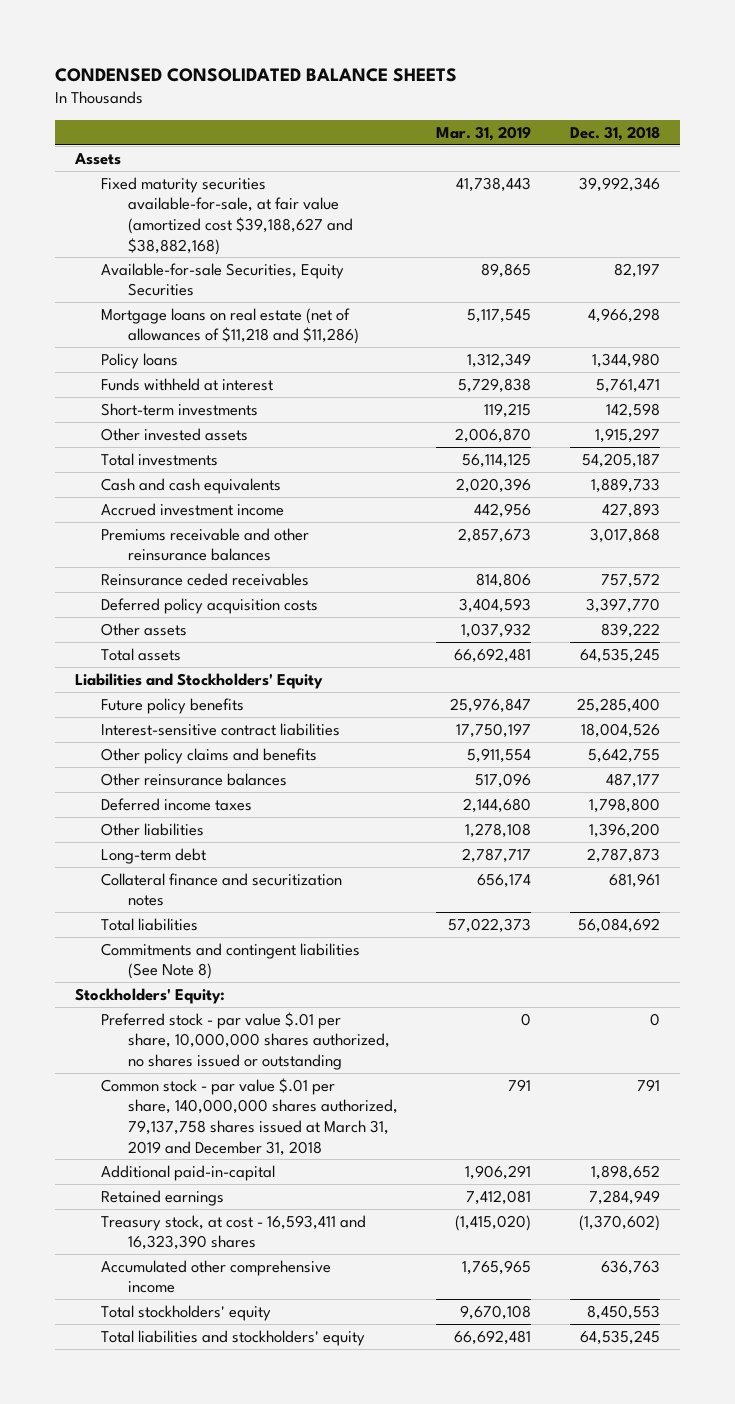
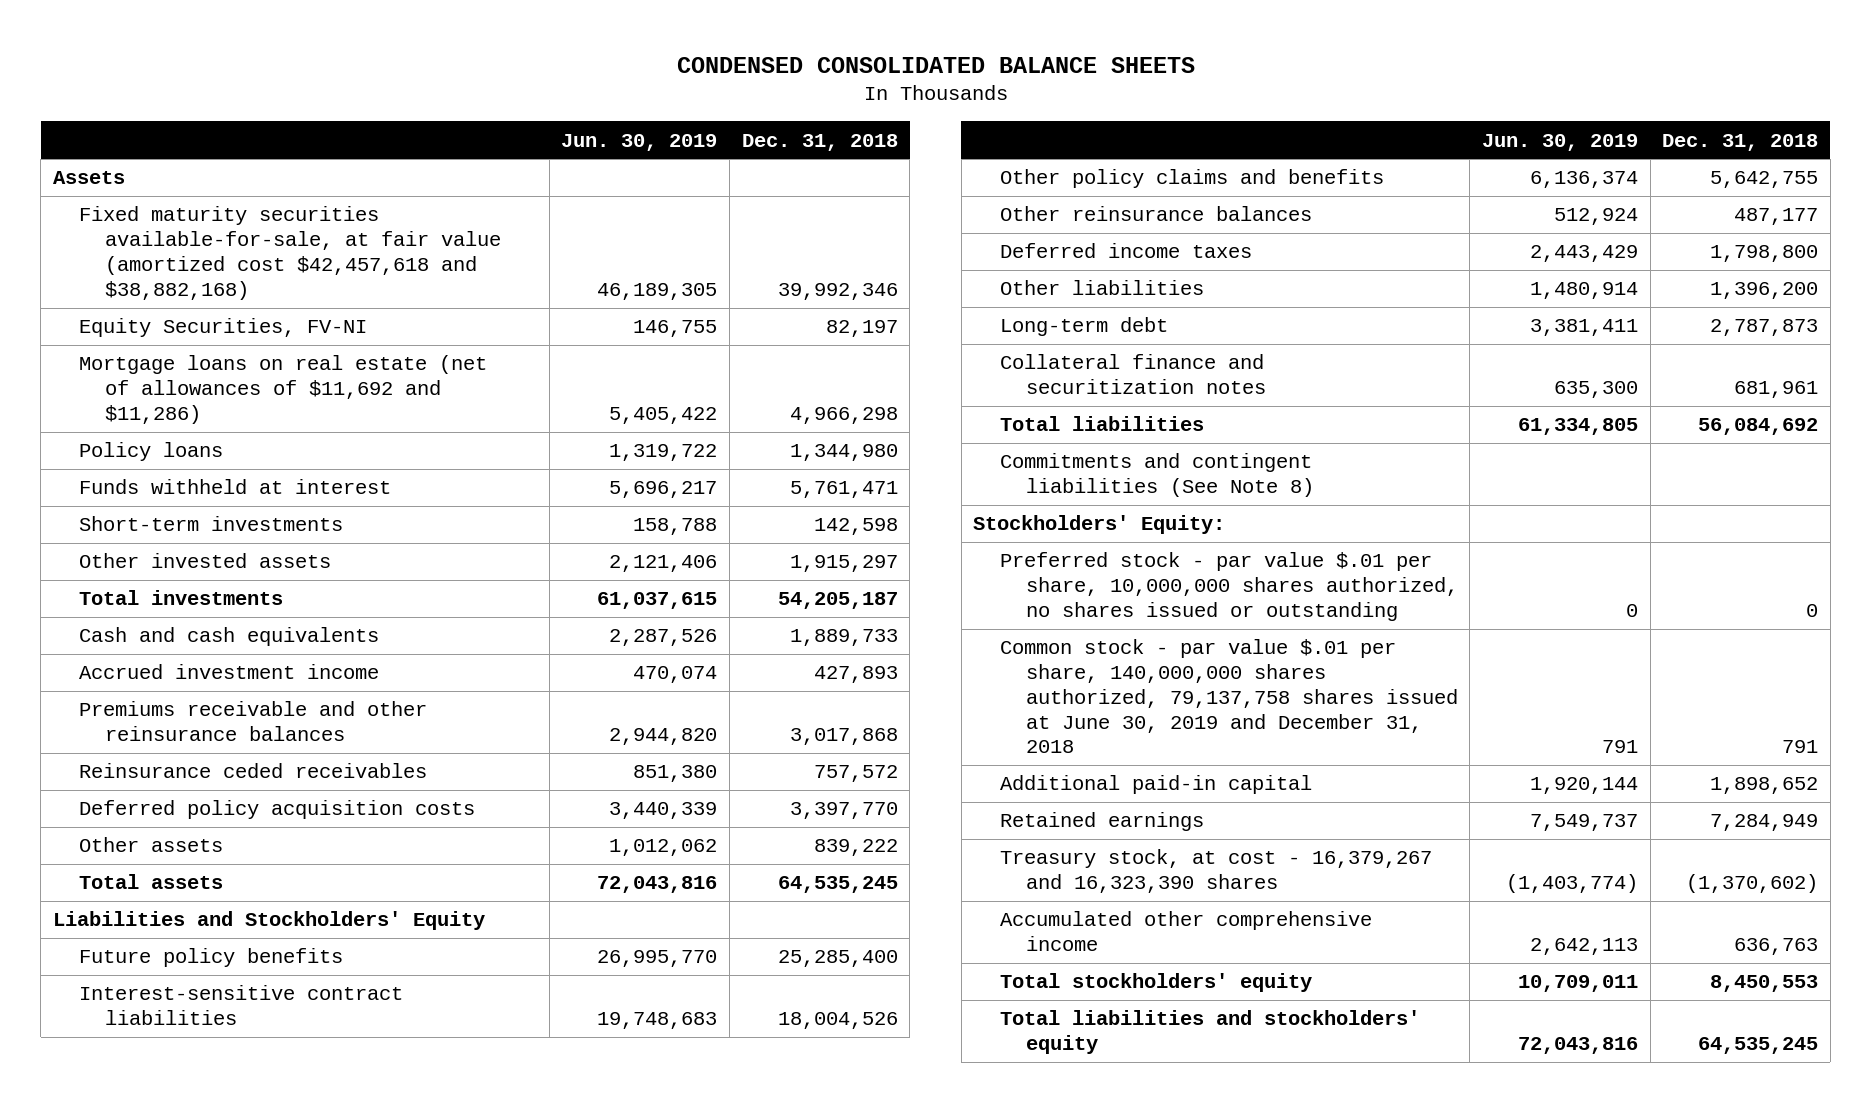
- | Mar. 31, 2019 | Dec. 31, 2018
+ | Jun. 30, 2019 | Dec. 31, 2018
- Fixed maturity securities available-for-sale, at fair value (amortized cost $39,188,627 and $38,882,168) | 41,738,443 | 39,992,346
- Available-for-sale Securities, Equity Securities | 89,865 | 82,197
- Mortgage loans on real estate (net of allowances of $11,218 and $11,286) | 5,117,545 | 4,966,298
+ Fixed maturity securities available-for-sale, at fair value (amortized cost $42,457,618 and $38,882,168) | 46,189,305 | 39,992,346
+ Equity Securities, FV-NI | 146,755 | 82,197
+ Mortgage loans on real estate (net of allowances of $11,692 and $11,286) | 5,405,422 | 4,966,298
- Common stock - par value $.01 per share, 140,000,000 shares authorized, 79,137,758 shares issued at March 31, 2019 and December 31, 2018 | 791 | 791
- Additional paid-in-capital | 1,906,291 | 1,898,652
+ Common stock - par value $.01 per share, 140,000,000 shares authorized, 79,137,758 shares issued at June 30, 2019 and December 31, 2018 | 791 | 791
+ Additional paid-in capital | 1,920,144 | 1,898,652
- Treasury stock, at cost - 16,593,411 and 16,323,390 shares | (1,415,020) | (1,370,602)
+ Treasury stock, at cost - 16,379,267 and 16,323,390 shares | (1,403,774) | (1,370,602)

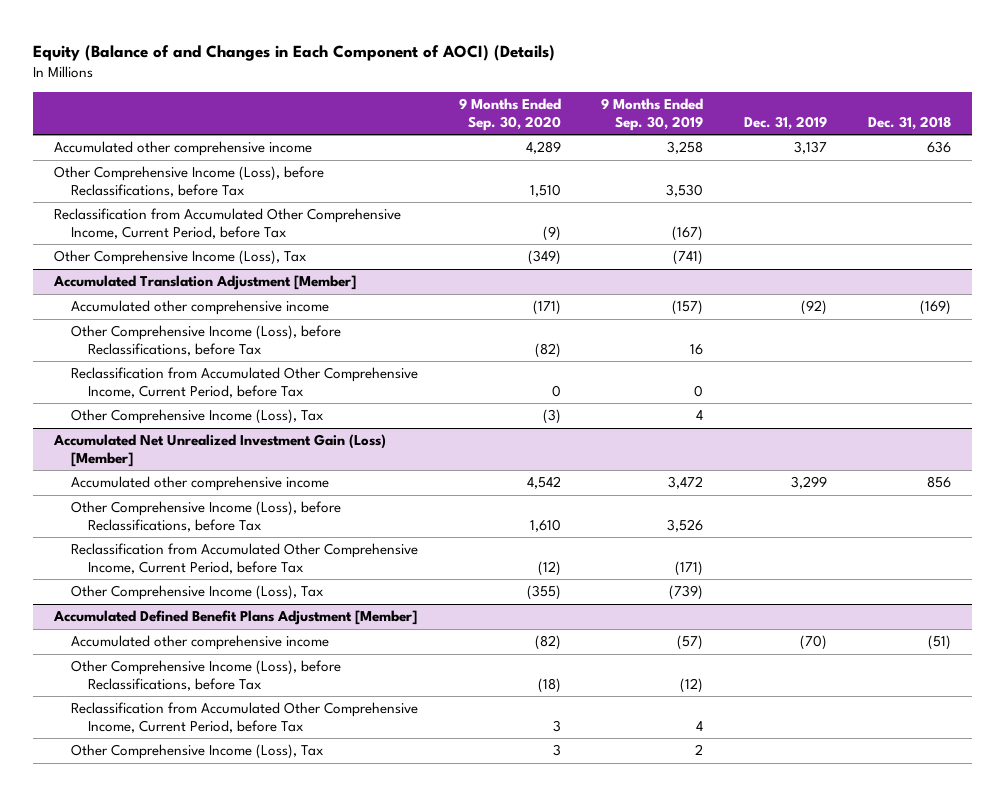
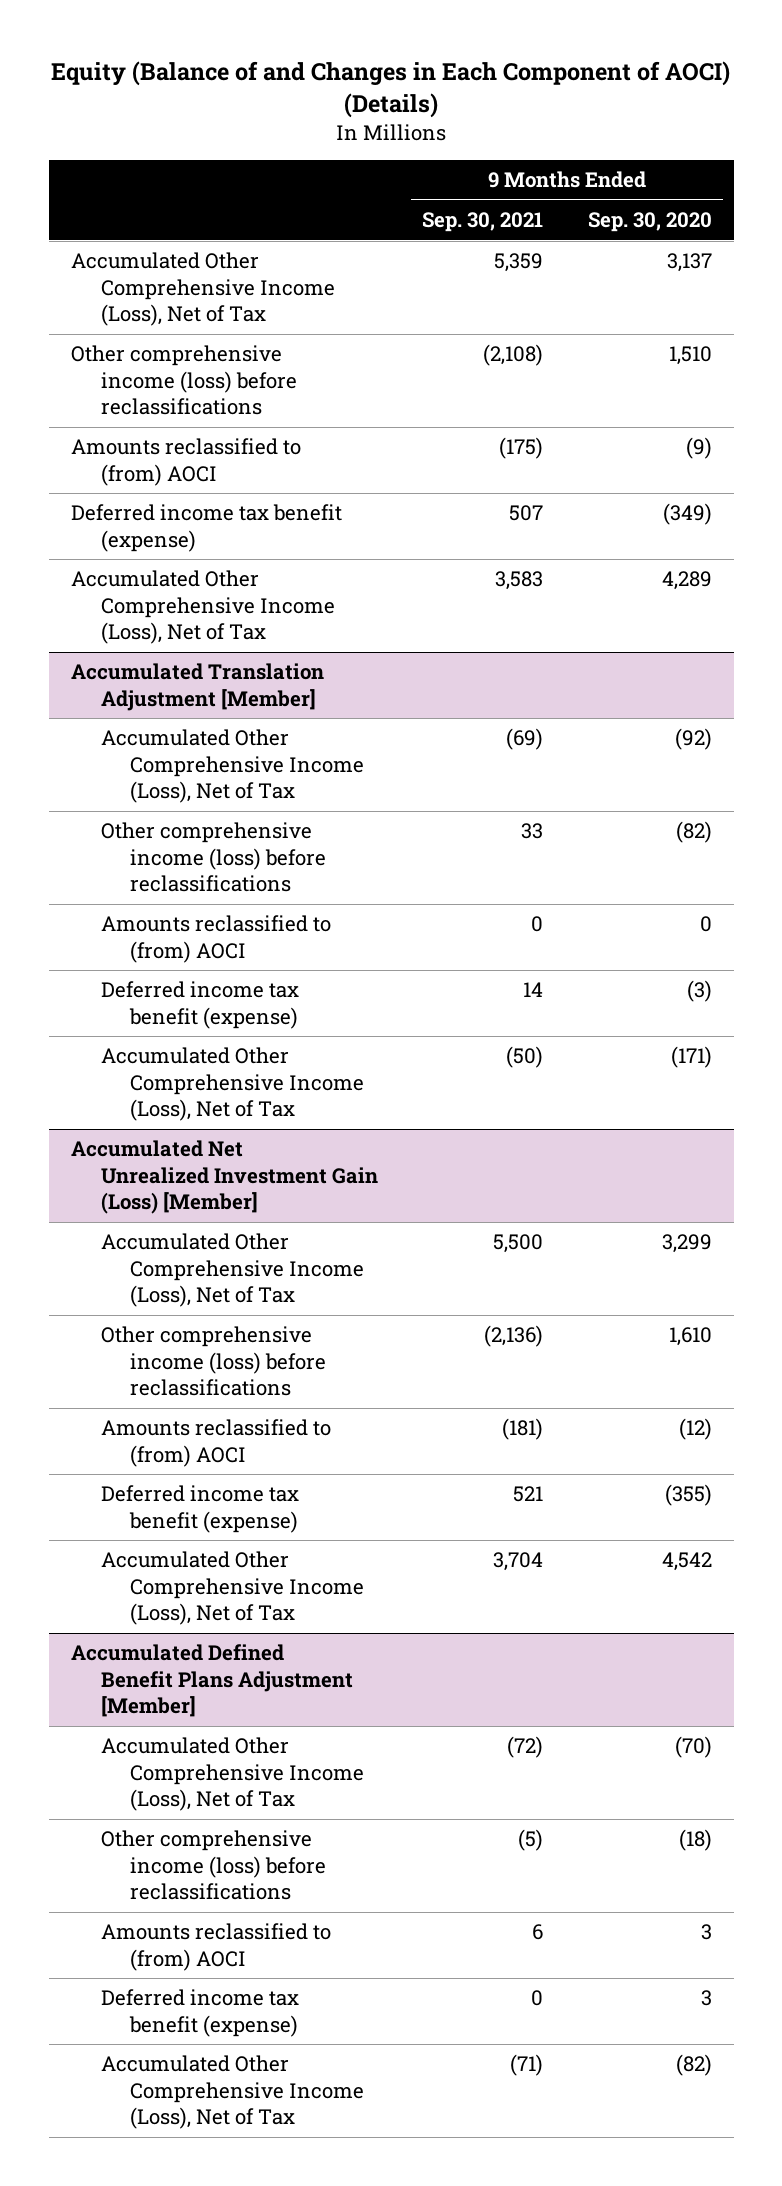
- | 9 Months Ended Sep. 30, 2020 | 9 Months Ended Sep. 30, 2019 | Dec. 31, 2019 | Dec. 31, 2018
+ | 9 Months Ended Sep. 30, 2021 | 9 Months Ended Sep. 30, 2020
- Accumulated other comprehensive income | 4,289 | 3,258 | 3,137 | 636
- Other Comprehensive Income (Loss), before Reclassifications, before Tax | 1,510 | 3,530 | |
- Reclassification from Accumulated Other Comprehensive Income, Current Period, before Tax | (9) | (167) | |
- Other Comprehensive Income (Loss), Tax | (349) | (741) | |
+ Accumulated Other Comprehensive Income (Loss), Net of Tax | 5,359 | 3,137
+ Other comprehensive income (loss) before reclassifications | (2,108) | 1,510
+ Amounts reclassified to (from) AOCI | (175) | (9)
+ Deferred income tax benefit (expense) | 507 | (349)
+ Accumulated Other Comprehensive Income (Loss), Net of Tax | 3,583 | 4,289
@ Accumulated Translation Adjustment [Member]
- Accumulated other comprehensive income | (171) | (157) | (92) | (169)
- Other Comprehensive Income (Loss), before Reclassifications, before Tax | (82) | 16 | |
- Reclassification from Accumulated Other Comprehensive Income, Current Period, before Tax | 0 | 0 | |
- Other Comprehensive Income (Loss), Tax | (3) | 4 | |
+ Accumulated Other Comprehensive Income (Loss), Net of Tax | (69) | (92)
+ Other comprehensive income (loss) before reclassifications | 33 | (82)
+ Amounts reclassified to (from) AOCI | 0 | 0
+ Deferred income tax benefit (expense) | 14 | (3)
+ Accumulated Other Comprehensive Income (Loss), Net of Tax | (50) | (171)
@ Accumulated Net Unrealized Investment Gain (Loss) [Member]
- Accumulated other comprehensive income | 4,542 | 3,472 | 3,299 | 856
- Other Comprehensive Income (Loss), before Reclassifications, before Tax | 1,610 | 3,526 | |
- Reclassification from Accumulated Other Comprehensive Income, Current Period, before Tax | (12) | (171) | |
- Other Comprehensive Income (Loss), Tax | (355) | (739) | |
+ Accumulated Other Comprehensive Income (Loss), Net of Tax | 5,500 | 3,299
+ Other comprehensive income (loss) before reclassifications | (2,136) | 1,610
+ Amounts reclassified to (from) AOCI | (181) | (12)
+ Deferred income tax benefit (expense) | 521 | (355)
+ Accumulated Other Comprehensive Income (Loss), Net of Tax | 3,704 | 4,542
@ Accumulated Defined Benefit Plans Adjustment [Member]
- Accumulated other comprehensive income | (82) | (57) | (70) | (51)
- Other Comprehensive Income (Loss), before Reclassifications, before Tax | (18) | (12) | |
- Reclassification from Accumulated Other Comprehensive Income, Current Period, before Tax | 3 | 4 | |
- Other Comprehensive Income (Loss), Tax | 3 | 2 | |
+ Accumulated Other Comprehensive Income (Loss), Net of Tax | (72) | (70)
+ Other comprehensive income (loss) before reclassifications | (5) | (18)
+ Amounts reclassified to (from) AOCI | 6 | 3
+ Deferred income tax benefit (expense) | 0 | 3
+ Accumulated Other Comprehensive Income (Loss), Net of Tax | (71) | (82)

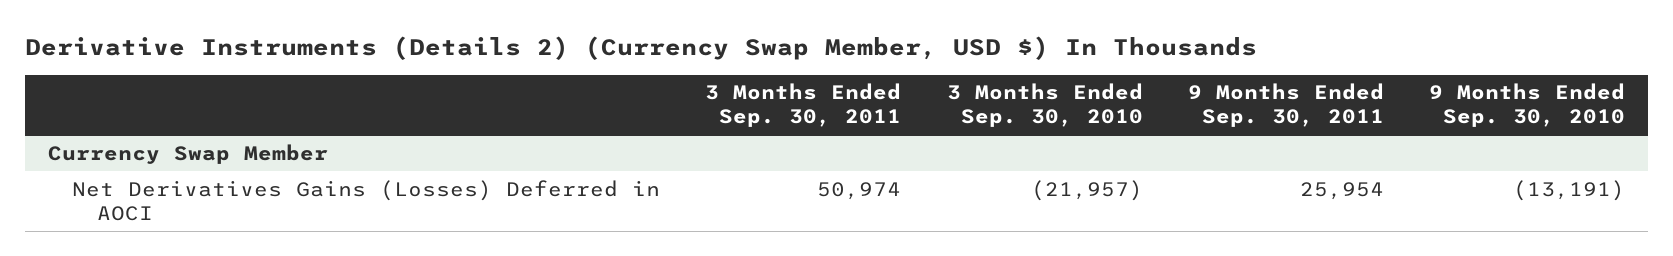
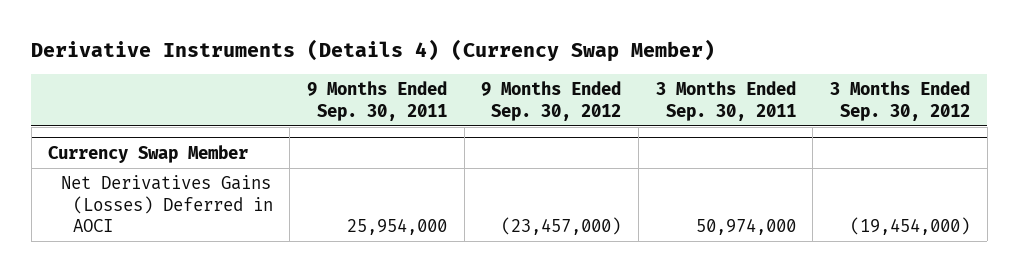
- Derivative Instruments (Details 2) (Currency Swap Member, USD $) In Thousands
+ Derivative Instruments (Details 4) (Currency Swap Member)
- | 3 Months Ended Sep. 30, 2011 | 3 Months Ended Sep. 30, 2010 | 9 Months Ended Sep. 30, 2011 | 9 Months Ended Sep. 30, 2010
+ | 9 Months Ended Sep. 30, 2011 | 9 Months Ended Sep. 30, 2012 | 3 Months Ended Sep. 30, 2011 | 3 Months Ended Sep. 30, 2012
@ Currency Swap Member
- Net Derivatives Gains (Losses) Deferred in AOCI | 50,974 | (21,957) | 25,954 | (13,191)
+ Net Derivatives Gains (Losses) Deferred in AOCI | 25,954,000 | (23,457,000) | 50,974,000 | (19,454,000)

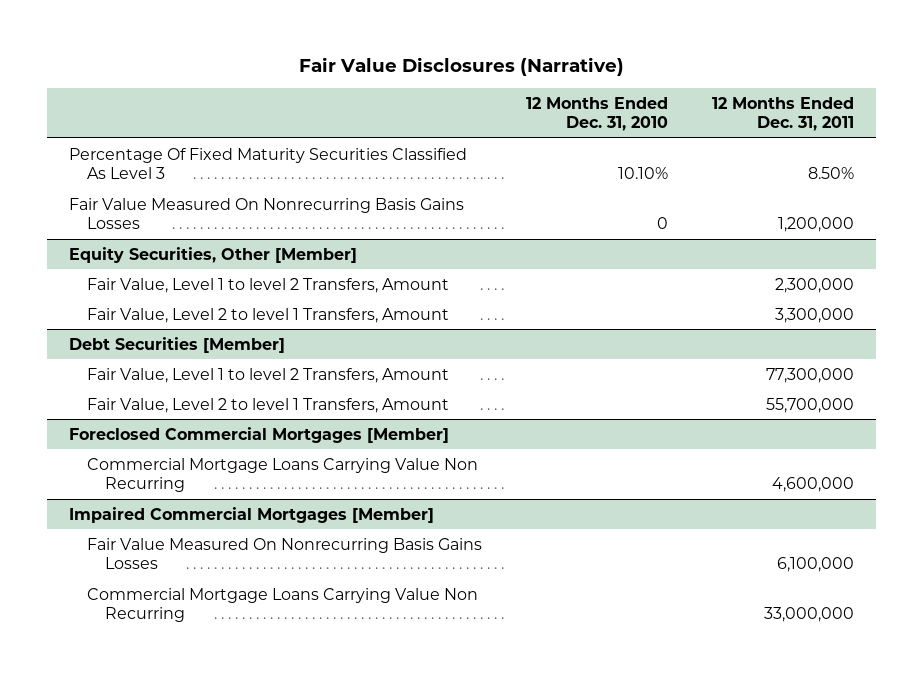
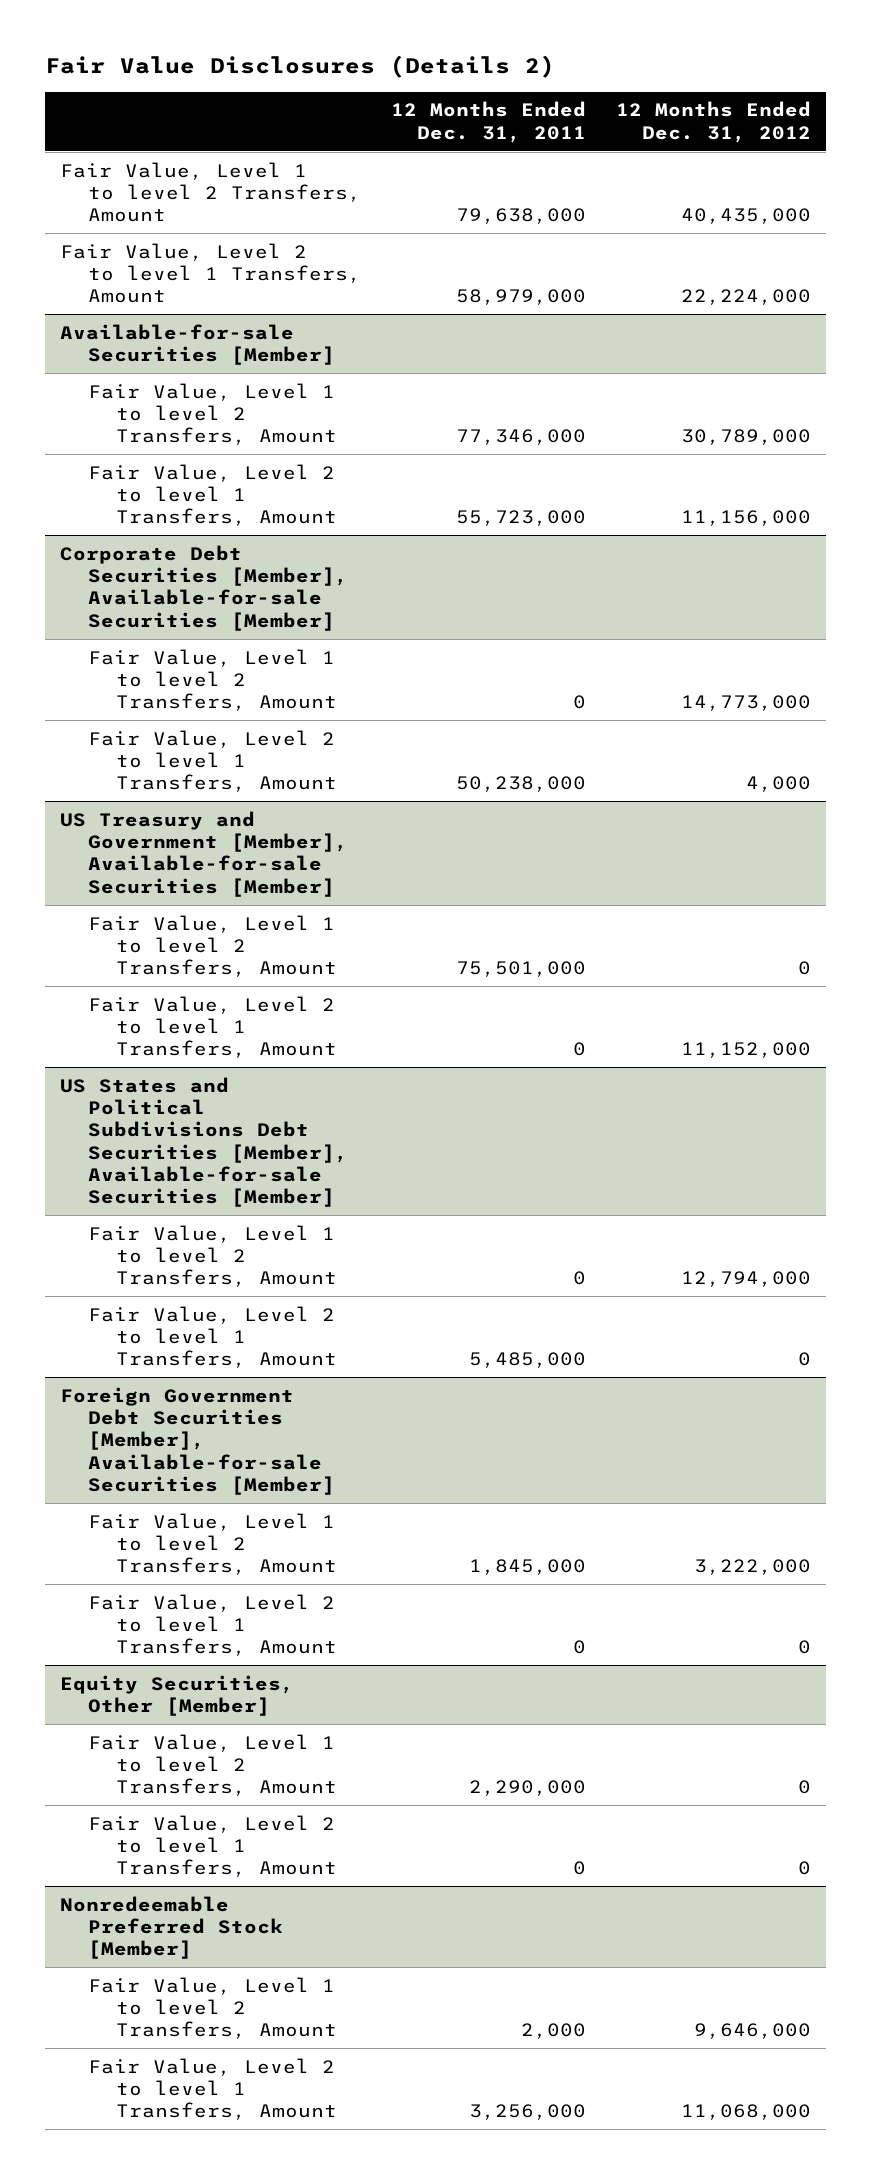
- Fair Value Disclosures (Narrative)
+ Fair Value Disclosures (Details 2)
- | 12 Months Ended Dec. 31, 2010 | 12 Months Ended Dec. 31, 2011
+ | 12 Months Ended Dec. 31, 2011 | 12 Months Ended Dec. 31, 2012
- Percentage Of Fixed Maturity Securities Classified As Level 3 | 10.10% | 8.50%
- Fair Value Measured On Nonrecurring Basis Gains Losses | 0 | 1,200,000
+ Fair Value, Level 1 to level 2 Transfers, Amount | 79,638,000 | 40,435,000
+ Fair Value, Level 2 to level 1 Transfers, Amount | 58,979,000 | 22,224,000
+ Available-for-sale Securities [Member]
+ Fair Value, Level 1 to level 2 Transfers, Amount | 77,346,000 | 30,789,000
+ Fair Value, Level 2 to level 1 Transfers, Amount | 55,723,000 | 11,156,000
+ Corporate Debt Securities [Member], Available-for-sale Securities [Member]
+ Fair Value, Level 1 to level 2 Transfers, Amount | 0 | 14,773,000
+ Fair Value, Level 2 to level 1 Transfers, Amount | 50,238,000 | 4,000
+ US Treasury and Government [Member], Available-for-sale Securities [Member]
+ Fair Value, Level 1 to level 2 Transfers, Amount | 75,501,000 | 0
+ Fair Value, Level 2 to level 1 Transfers, Amount | 0 | 11,152,000
+ US States and Political Subdivisions Debt Securities [Member], Available-for-sale Securities [Member]
+ Fair Value, Level 1 to level 2 Transfers, Amount | 0 | 12,794,000
+ Fair Value, Level 2 to level 1 Transfers, Amount | 5,485,000 | 0
+ Foreign Government Debt Securities [Member], Available-for-sale Securities [Member]
+ Fair Value, Level 1 to level 2 Transfers, Amount | 1,845,000 | 3,222,000
+ Fair Value, Level 2 to level 1 Transfers, Amount | 0 | 0
@ Equity Securities, Other [Member]
- Fair Value, Level 1 to level 2 Transfers, Amount | | 2,300,000
- Fair Value, Level 2 to level 1 Transfers, Amount | | 3,300,000
- Debt Securities [Member]
- Fair Value, Level 1 to level 2 Transfers, Amount | | 77,300,000
- Fair Value, Level 2 to level 1 Transfers, Amount | | 55,700,000
- Foreclosed Commercial Mortgages [Member]
- Commercial Mortgage Loans Carrying Value Non Recurring | | 4,600,000
- Impaired Commercial Mortgages [Member]
- Fair Value Measured On Nonrecurring Basis Gains Losses | | 6,100,000
- Commercial Mortgage Loans Carrying Value Non Recurring | | 33,000,000
@ Equity Securities, Other [Member]
+ Fair Value, Level 1 to level 2 Transfers, Amount | 2,290,000 | 0
+ Fair Value, Level 2 to level 1 Transfers, Amount | 0 | 0
+ Nonredeemable Preferred Stock [Member]
+ Fair Value, Level 1 to level 2 Transfers, Amount | 2,000 | 9,646,000
+ Fair Value, Level 2 to level 1 Transfers, Amount | 3,256,000 | 11,068,000

